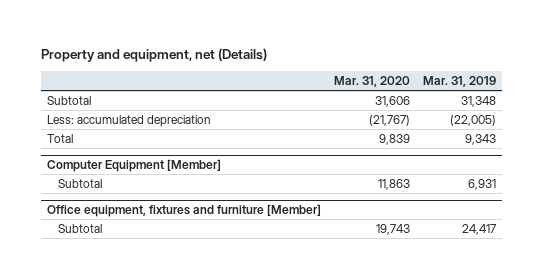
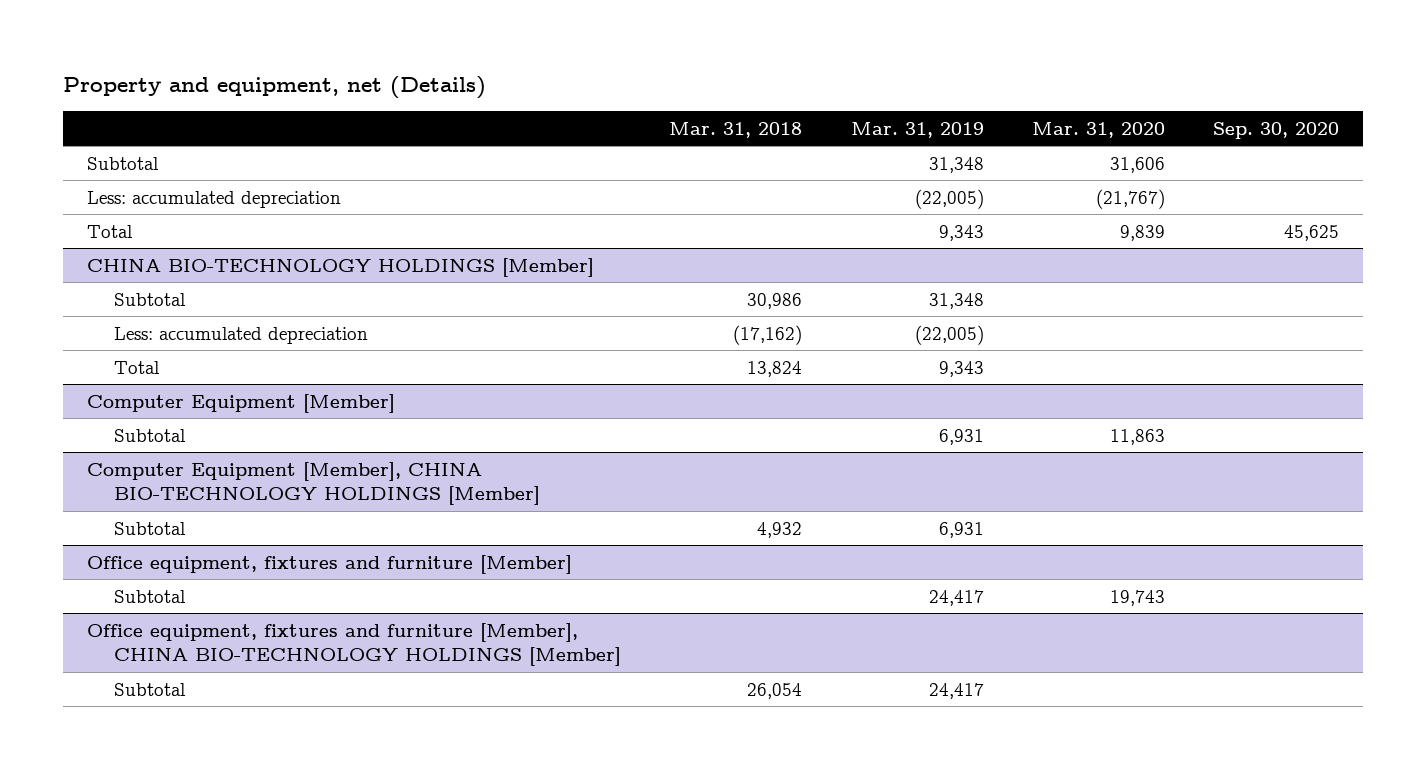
- | Mar. 31, 2020 | Mar. 31, 2019
+ | Mar. 31, 2018 | Mar. 31, 2019 | Mar. 31, 2020 | Sep. 30, 2020
+ CHINA BIO-TECHNOLOGY HOLDINGS [Member]
+ Subtotal | 30,986 | 31,348 | |
+ Less: accumulated depreciation | (17,162) | (22,005) | |
+ Total | 13,824 | 9,343 | |
+ Computer Equipment [Member], CHINA BIO-TECHNOLOGY HOLDINGS [Member]
+ Subtotal | 4,932 | 6,931 | |
+ Office equipment, fixtures and furniture [Member], CHINA BIO-TECHNOLOGY HOLDINGS [Member]
+ Subtotal | 26,054 | 24,417 | |

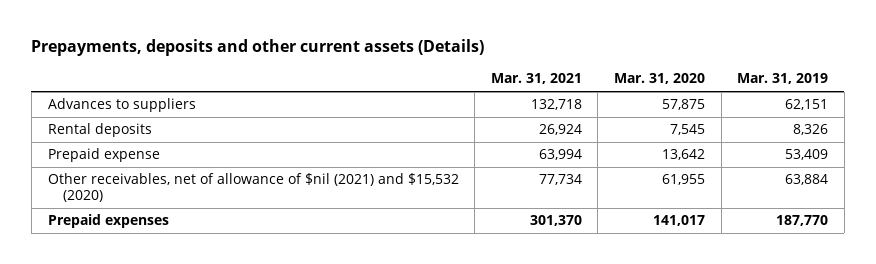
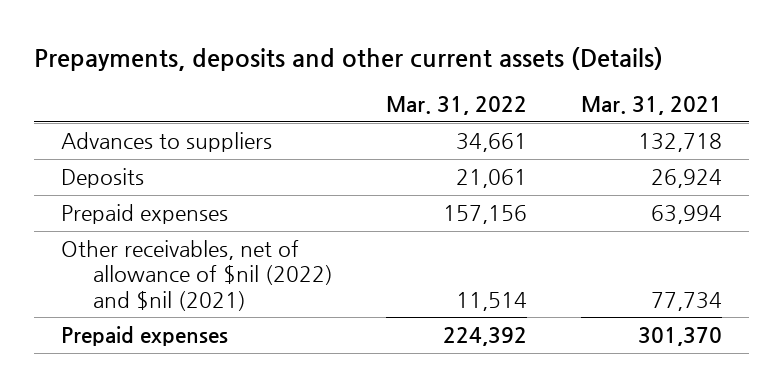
- | Mar. 31, 2021 | Mar. 31, 2020 | Mar. 31, 2019
+ | Mar. 31, 2022 | Mar. 31, 2021
- Rental deposits | 26,924 | 7,545 | 8,326
- Prepaid expense | 63,994 | 13,642 | 53,409
- Other receivables, net of allowance of $nil (2021) and $15,532 (2020) | 77,734 | 61,955 | 63,884
+ Deposits | 21,061 | 26,924
+ Prepaid expenses | 157,156 | 63,994
+ Other receivables, net of allowance of $nil (2022) and $nil (2021) | 11,514 | 77,734

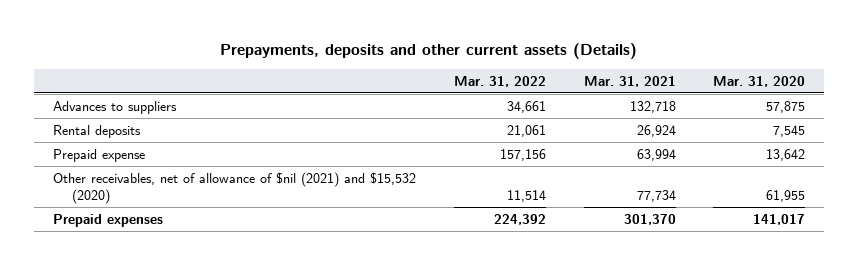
- | Mar. 31, 2022 | Mar. 31, 2021
+ | Mar. 31, 2022 | Mar. 31, 2021 | Mar. 31, 2020
- Deposits | 21,061 | 26,924
- Prepaid expenses | 157,156 | 63,994
- Other receivables, net of allowance of $nil (2022) and $nil (2021) | 11,514 | 77,734
+ Rental deposits | 21,061 | 26,924 | 7,545
+ Prepaid expense | 157,156 | 63,994 | 13,642
+ Other receivables, net of allowance of $nil (2021) and $15,532 (2020) | 11,514 | 77,734 | 61,955

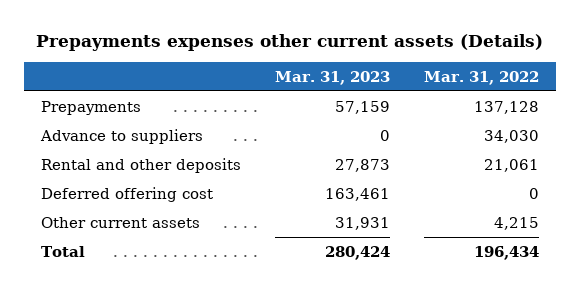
- Prepayments, deposits and other current assets (Details)
+ Prepayments expenses other current assets (Details)
- | Mar. 31, 2022 | Mar. 31, 2021 | Mar. 31, 2020
+ | Mar. 31, 2023 | Mar. 31, 2022
- Advances to suppliers | 34,661 | 132,718 | 57,875
- Rental deposits | 21,061 | 26,924 | 7,545
- Prepaid expense | 157,156 | 63,994 | 13,642
- Other receivables, net of allowance of $nil (2021) and $15,532 (2020) | 11,514 | 77,734 | 61,955
- Prepaid expenses | 224,392 | 301,370 | 141,017
+ Prepayments | 57,159 | 137,128
+ Advance to suppliers | 0 | 34,030
+ Rental and other deposits | 27,873 | 21,061
+ Deferred offering cost | 163,461 | 0
+ Other current assets | 31,931 | 4,215
+ Total | 280,424 | 196,434

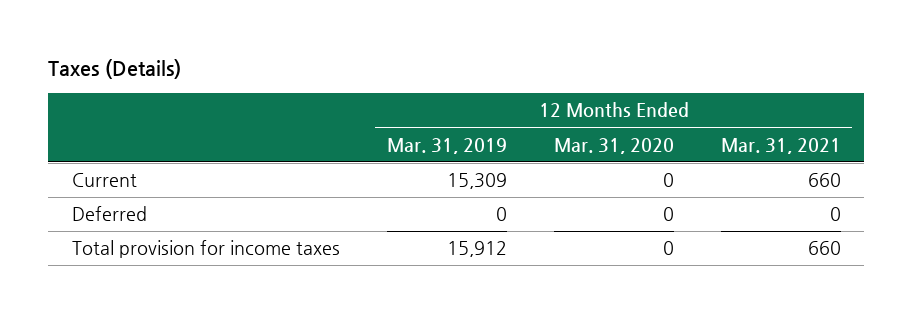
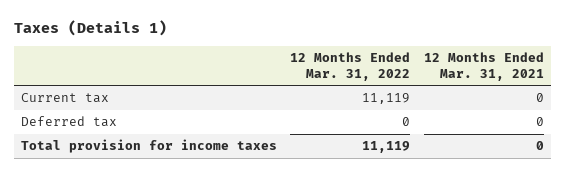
- Taxes (Details)
+ Taxes (Details 1)
- | 12 Months Ended Mar. 31, 2019 | 12 Months Ended Mar. 31, 2020 | 12 Months Ended Mar. 31, 2021
+ | 12 Months Ended Mar. 31, 2022 | 12 Months Ended Mar. 31, 2021
- Current | 15,309 | 0 | 660
- Deferred | 0 | 0 | 0
- Total provision for income taxes | 15,912 | 0 | 660
+ Current tax | 11,119 | 0
+ Deferred tax | 0 | 0
+ Total provision for income taxes | 11,119 | 0

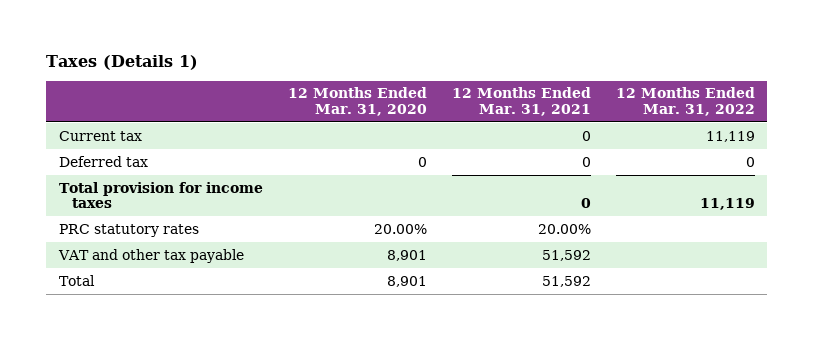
- | 12 Months Ended Mar. 31, 2022 | 12 Months Ended Mar. 31, 2021
+ | 12 Months Ended Mar. 31, 2020 | 12 Months Ended Mar. 31, 2021 | 12 Months Ended Mar. 31, 2022
+ PRC statutory rates | 20.00% | 20.00% |
+ VAT and other tax payable | 8,901 | 51,592 |
+ Total | 8,901 | 51,592 |

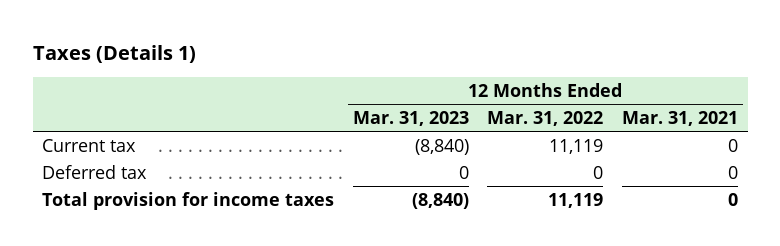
- | 12 Months Ended Mar. 31, 2020 | 12 Months Ended Mar. 31, 2021 | 12 Months Ended Mar. 31, 2022
+ | 12 Months Ended Mar. 31, 2023 | 12 Months Ended Mar. 31, 2022 | 12 Months Ended Mar. 31, 2021
- PRC statutory rates | 20.00% | 20.00% |
- VAT and other tax payable | 8,901 | 51,592 |
- Total | 8,901 | 51,592 |

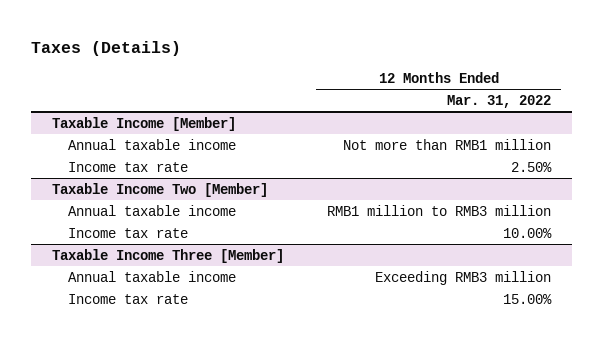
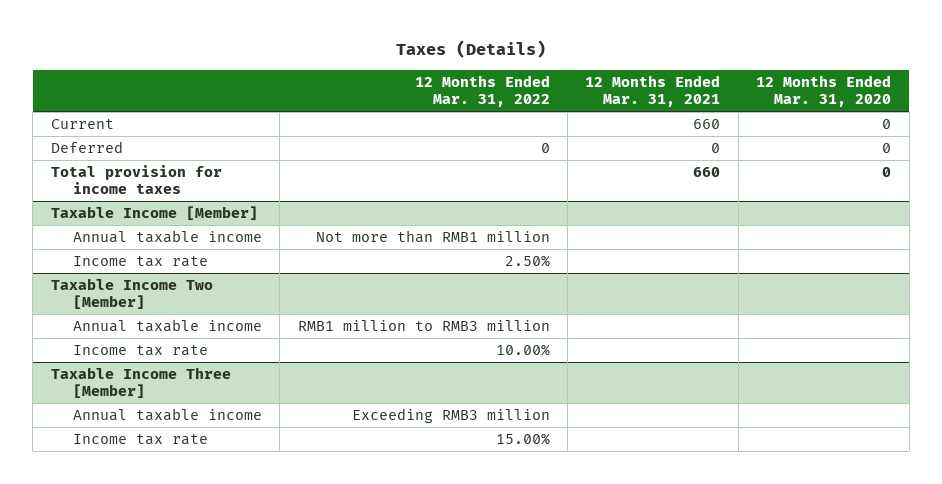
- | 12 Months Ended Mar. 31, 2022
+ | 12 Months Ended Mar. 31, 2022 | 12 Months Ended Mar. 31, 2021 | 12 Months Ended Mar. 31, 2020
+ Current | | 660 | 0
+ Deferred | 0 | 0 | 0
+ Total provision for income taxes | | 660 | 0

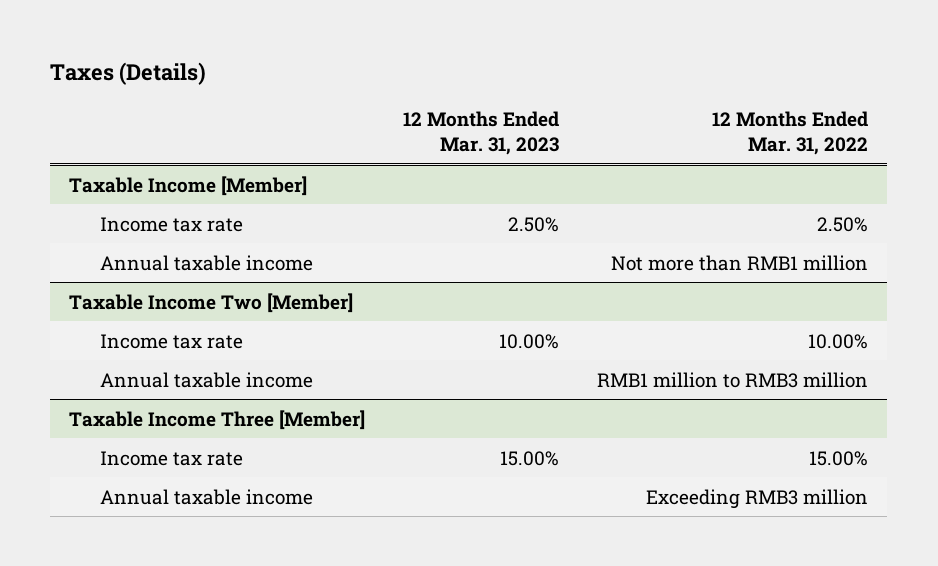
- | 12 Months Ended Mar. 31, 2022 | 12 Months Ended Mar. 31, 2021 | 12 Months Ended Mar. 31, 2020
+ | 12 Months Ended Mar. 31, 2023 | 12 Months Ended Mar. 31, 2022
- Current | | 660 | 0
- Deferred | 0 | 0 | 0
- Total provision for income taxes | | 660 | 0
@ Taxable Income [Member]
moved down: Annual taxable income | | Not more than RMB1 million
@ Taxable Income Two [Member]
moved down: Annual taxable income | | RMB1 million to RMB3 million
@ Taxable Income Three [Member]
moved down: Annual taxable income | | Exceeding RMB3 million

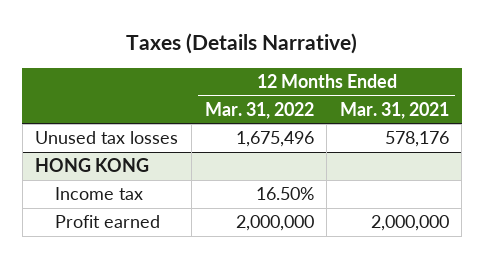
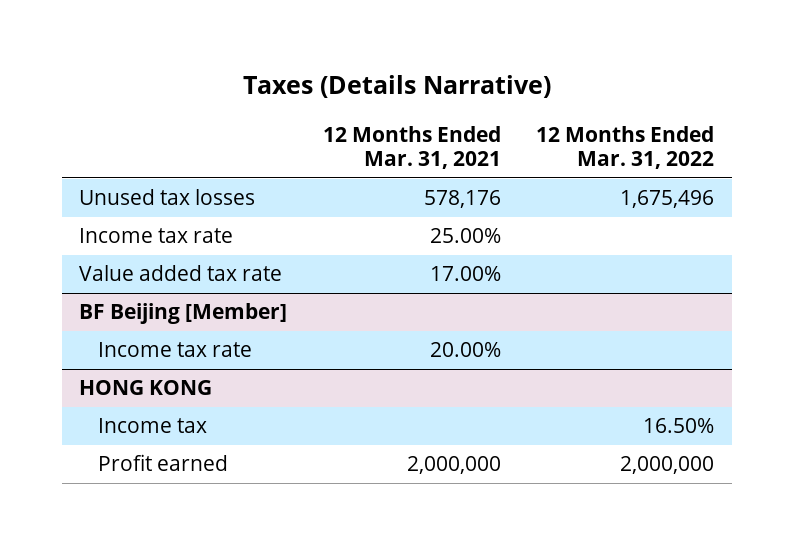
- | 12 Months Ended Mar. 31, 2022 | 12 Months Ended Mar. 31, 2021
+ | 12 Months Ended Mar. 31, 2021 | 12 Months Ended Mar. 31, 2022
+ Income tax rate | 25.00% |
+ Value added tax rate | 17.00% |
+ BF Beijing [Member]
+ Income tax rate | 20.00% |

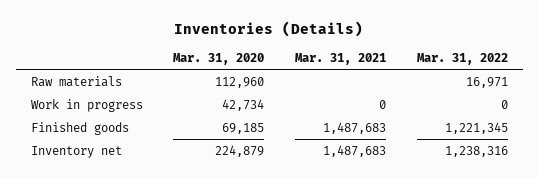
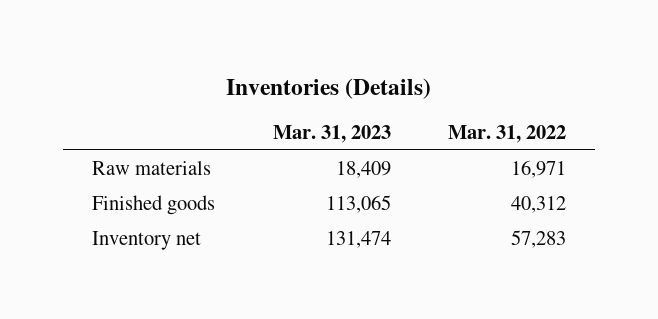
- | Mar. 31, 2020 | Mar. 31, 2021 | Mar. 31, 2022
+ | Mar. 31, 2023 | Mar. 31, 2022
- Work in progress | 42,734 | 0 | 0
- Finished goods | 69,185 | 1,487,683 | 1,221,345
- Inventory net | 224,879 | 1,487,683 | 1,238,316
+ Finished goods | 113,065 | 40,312
+ Inventory net | 131,474 | 57,283

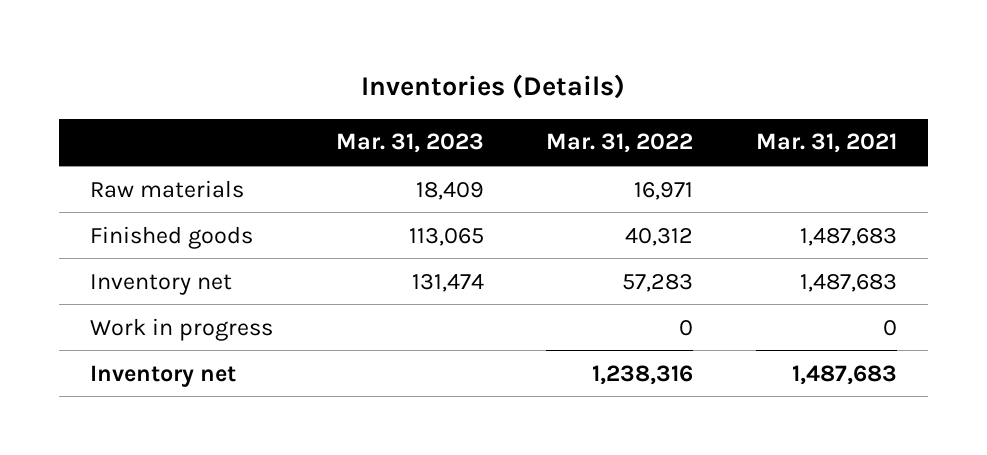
- | Mar. 31, 2023 | Mar. 31, 2022
+ | Mar. 31, 2023 | Mar. 31, 2022 | Mar. 31, 2021
+ Work in progress | | 0 | 0
+ Inventory net | | 1,238,316 | 1,487,683

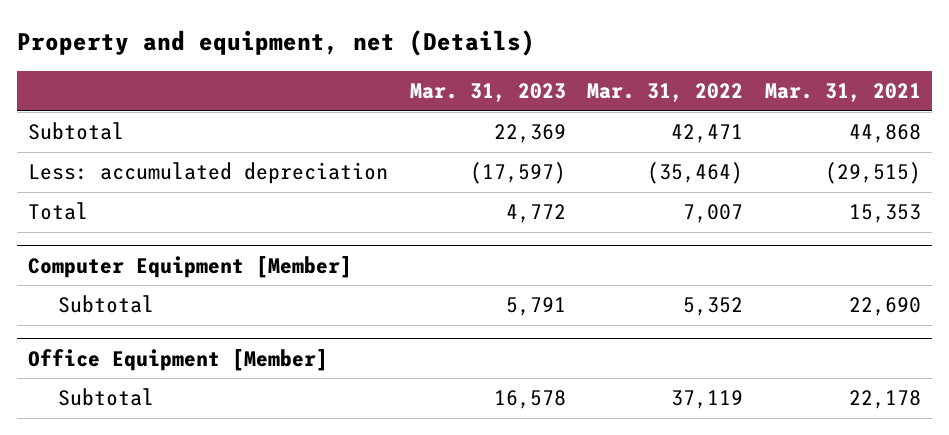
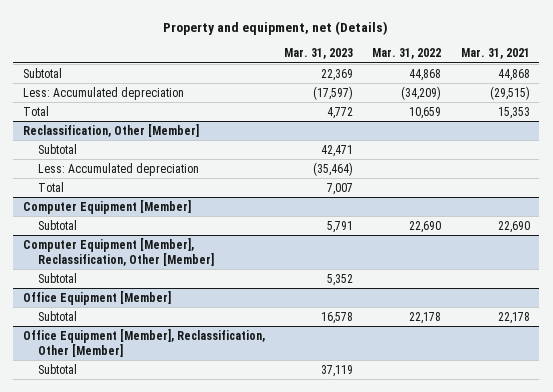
- Subtotal | 22,369 | 42,471 | 44,868
- Less: accumulated depreciation | (17,597) | (35,464) | (29,515)
- Total | 4,772 | 7,007 | 15,353
+ Subtotal | 22,369 | 44,868 | 44,868
+ Less: Accumulated depreciation | (17,597) | (34,209) | (29,515)
+ Total | 4,772 | 10,659 | 15,353
+ Reclassification, Other [Member]
+ Subtotal | 42,471 | |
+ Less: Accumulated depreciation | (35,464) | |
+ Total | 7,007 | |
@ Computer Equipment [Member]
- Subtotal | 5,791 | 5,352 | 22,690
+ Subtotal | 5,791 | 22,690 | 22,690
+ Computer Equipment [Member], Reclassification, Other [Member]
+ Subtotal | 5,352 | |
@ Office Equipment [Member]
- Subtotal | 16,578 | 37,119 | 22,178
+ Subtotal | 16,578 | 22,178 | 22,178
+ Office Equipment [Member], Reclassification, Other [Member]
+ Subtotal | 37,119 | |

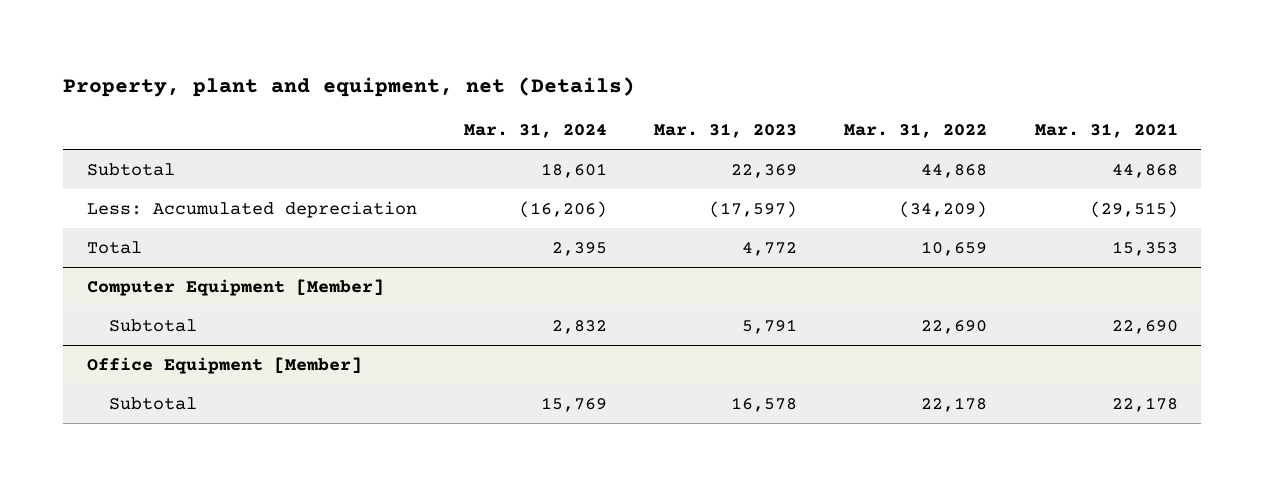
- Property and equipment, net (Details)
+ Property, plant and equipment, net (Details)
- | Mar. 31, 2023 | Mar. 31, 2022 | Mar. 31, 2021
+ | Mar. 31, 2024 | Mar. 31, 2023 | Mar. 31, 2022 | Mar. 31, 2021
- Reclassification, Other [Member]
- Subtotal | 42,471 | |
- Less: Accumulated depreciation | (35,464) | |
- Total | 7,007 | |
- Computer Equipment [Member], Reclassification, Other [Member]
- Subtotal | 5,352 | |
- Office Equipment [Member], Reclassification, Other [Member]
- Subtotal | 37,119 | |

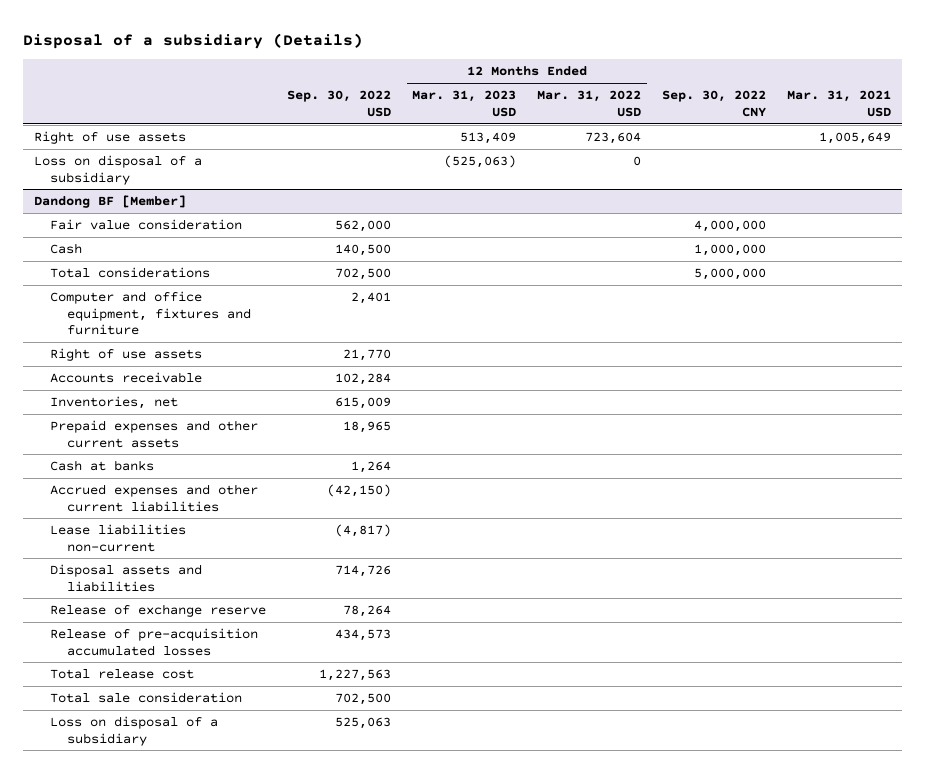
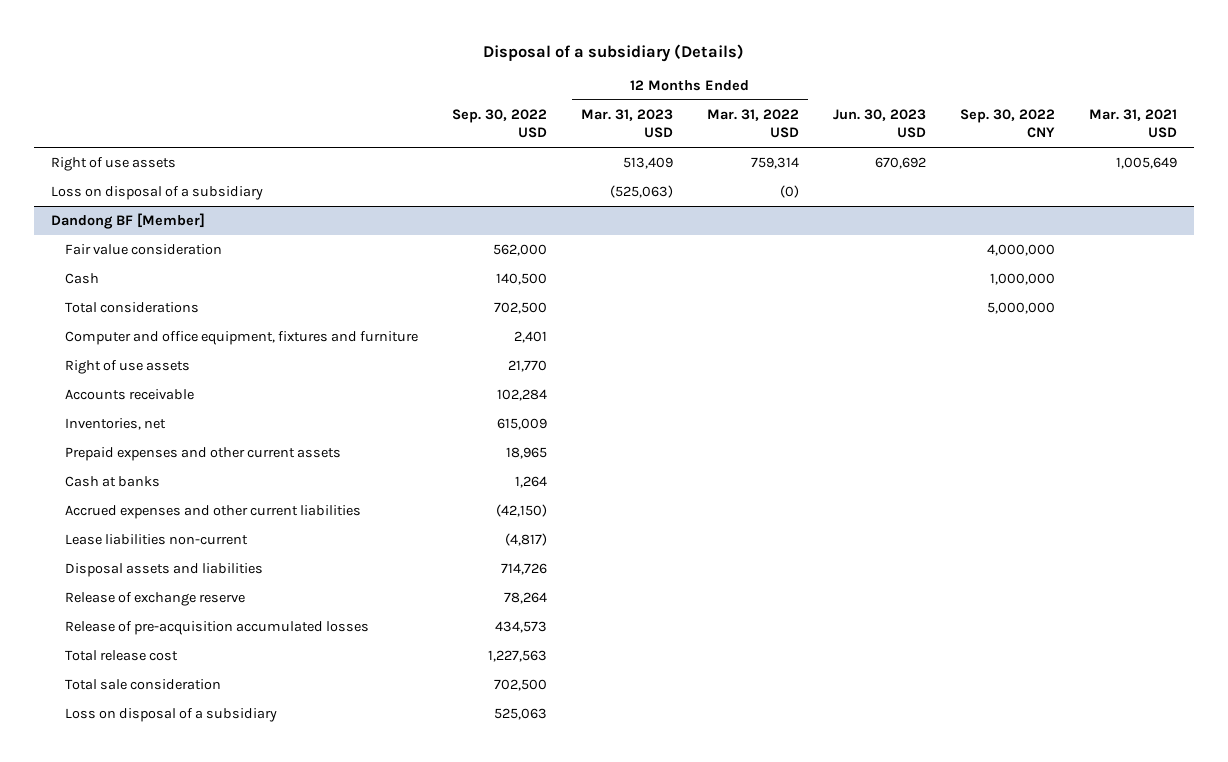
- | Sep. 30, 2022 USD | 12 Months Ended Mar. 31, 2023 USD | 12 Months Ended Mar. 31, 2022 USD | Sep. 30, 2022 CNY | Mar. 31, 2021 USD
+ | Sep. 30, 2022 USD | 12 Months Ended Mar. 31, 2023 USD | 12 Months Ended Mar. 31, 2022 USD | Jun. 30, 2023 USD | Sep. 30, 2022 CNY | Mar. 31, 2021 USD
- Right of use assets | | 513,409 | 723,604 | | 1,005,649
- Loss on disposal of a subsidiary | | (525,063) | 0 | |
+ Right of use assets | | 513,409 | 759,314 | 670,692 | | 1,005,649
+ Loss on disposal of a subsidiary | | (525,063) | (0) | | |

